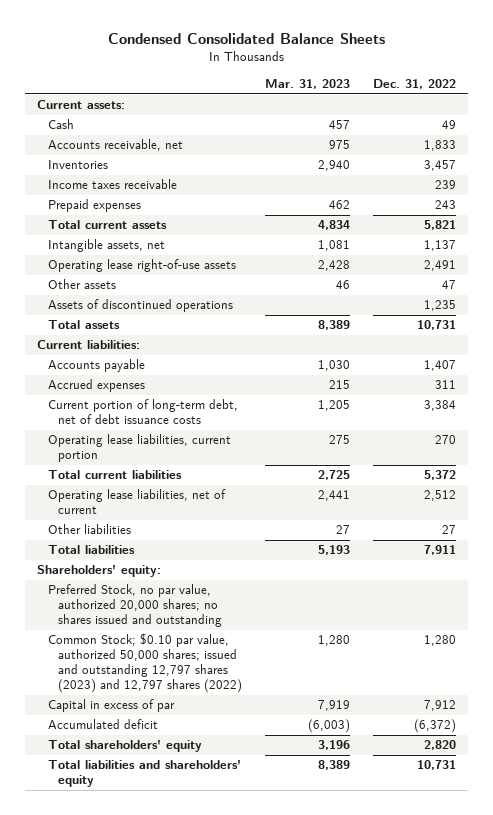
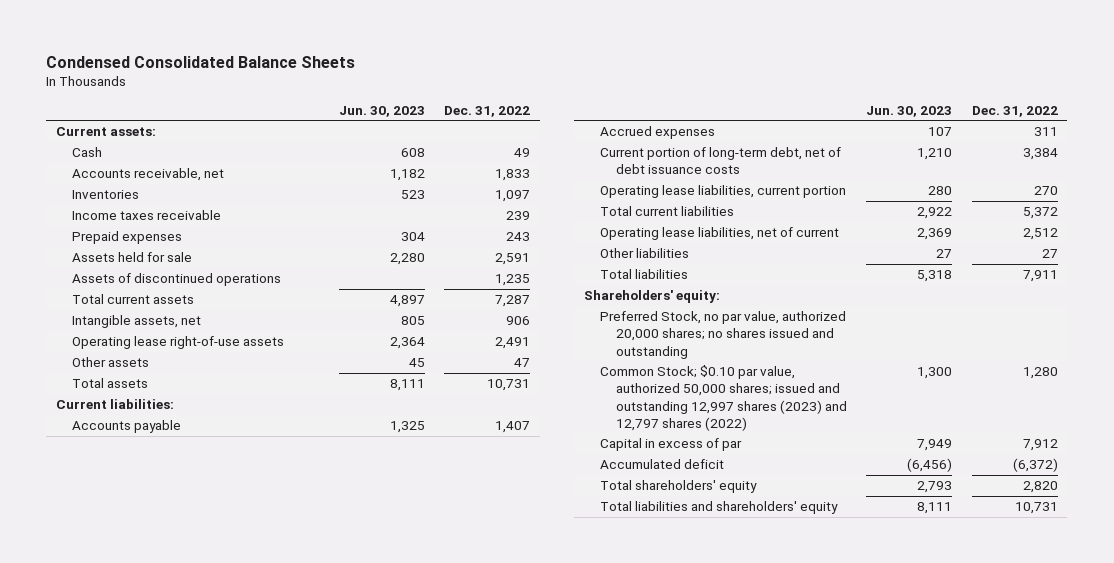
- | Mar. 31, 2023 | Dec. 31, 2022
+ | Jun. 30, 2023 | Dec. 31, 2022
- Inventories | 2,940 | 3,457
+ Inventories | 523 | 1,097
- Total current assets | 4,834 | 5,821
- Intangible assets, net | 1,081 | 1,137
+ Assets held for sale | 2,280 | 2,591
moved up: Assets of discontinued operations | | 1,235
+ Total current assets | 4,897 | 7,287
+ Intangible assets, net | 805 | 906
- Common Stock; $0.10 par value, authorized 50,000 shares; issued and outstanding 12,797 shares (2023) and 12,797 shares (2022) | 1,280 | 1,280
+ Common Stock; $0.10 par value, authorized 50,000 shares; issued and outstanding 12,997 shares (2023) and 12,797 shares (2022) | 1,300 | 1,280

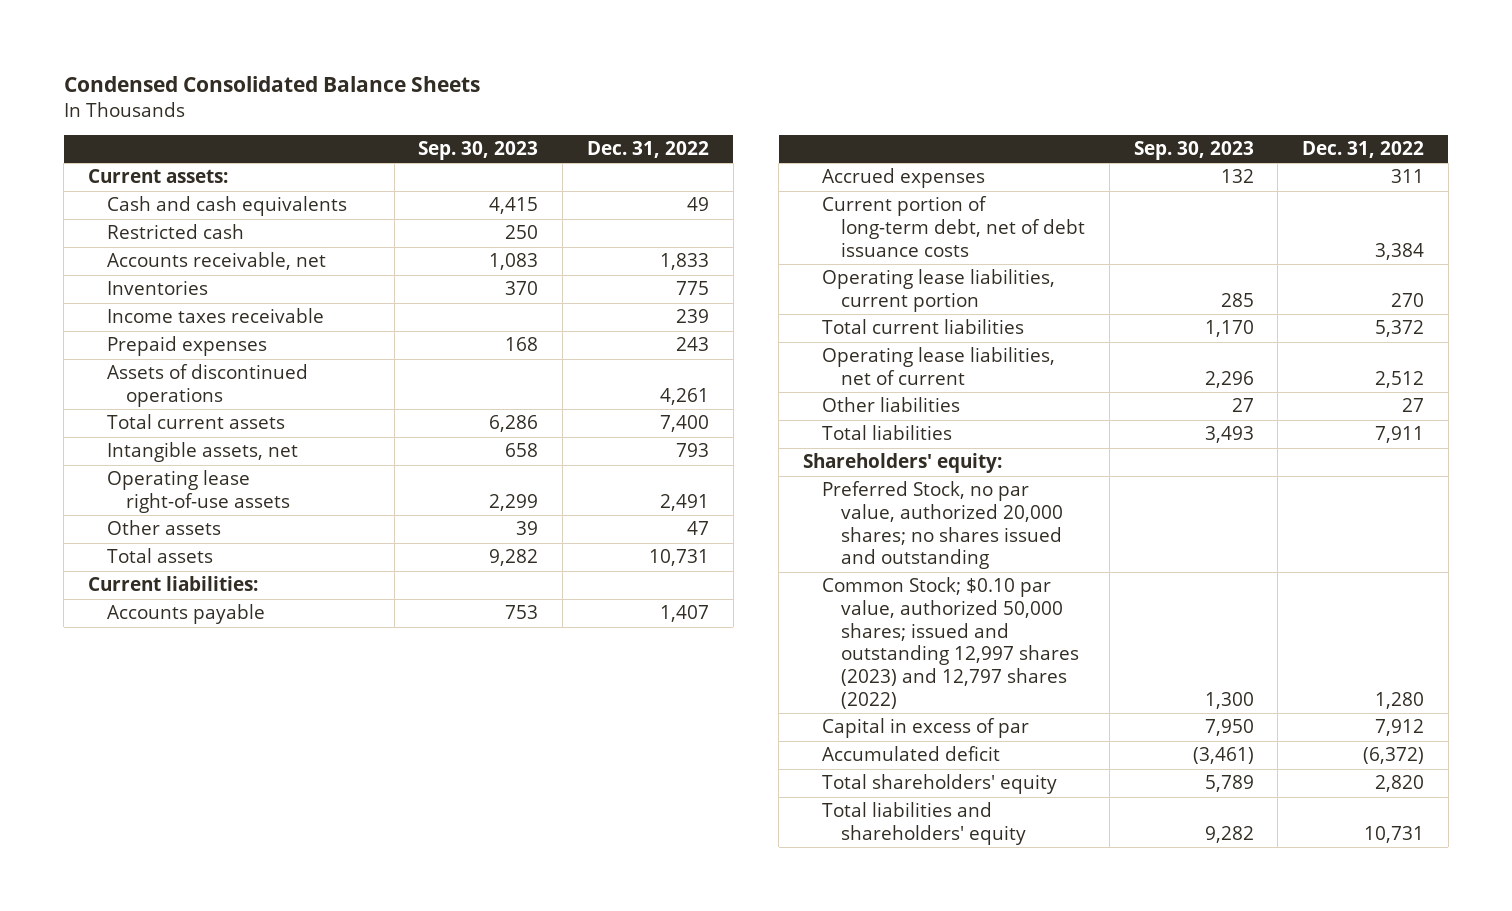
- | Jun. 30, 2023 | Dec. 31, 2022
+ | Sep. 30, 2023 | Dec. 31, 2022
- Cash | 608 | 49
+ Cash and cash equivalents | 4,415 | 49
+ Restricted cash | 250 |
- Inventories | 523 | 1,097
+ Inventories | 370 | 775
- Assets held for sale | 2,280 | 2,591
- Assets of discontinued operations | | 1,235
- Total current assets | 4,897 | 7,287
- Intangible assets, net | 805 | 906
+ Assets of discontinued operations | | 4,261
+ Total current assets | 6,286 | 7,400
+ Intangible assets, net | 658 | 793

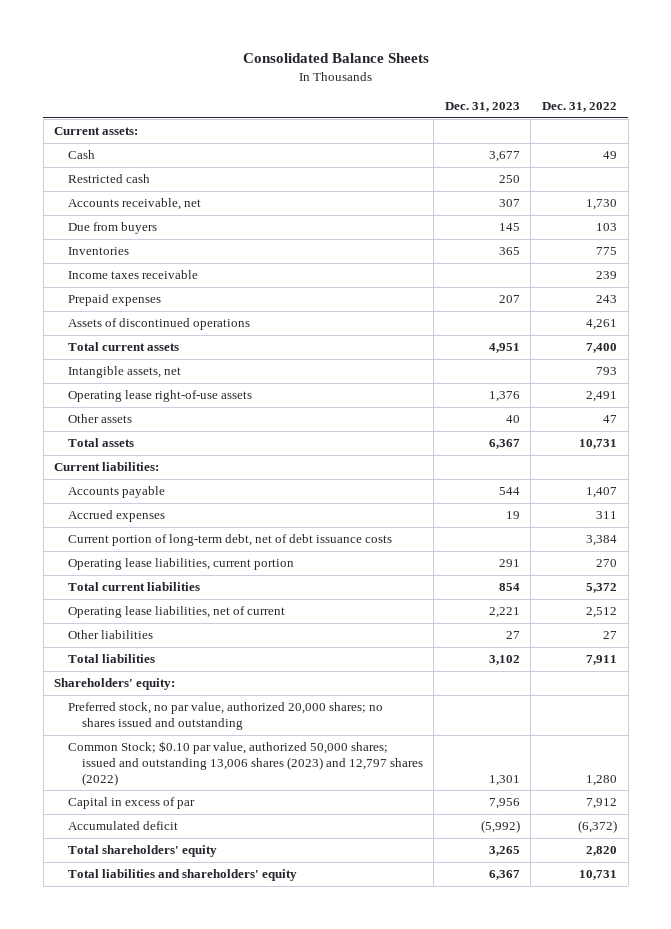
- Condensed Consolidated Balance Sheets
+ Consolidated Balance Sheets
- | Sep. 30, 2023 | Dec. 31, 2022
+ | Dec. 31, 2023 | Dec. 31, 2022
- Cash and cash equivalents | 4,415 | 49
+ Cash | 3,677 | 49
- Accounts receivable, net | 1,083 | 1,833
+ Accounts receivable, net | 307 | 1,730
+ Due from buyers | 145 | 103
- Preferred Stock, no par value, authorized 20,000 shares; no shares issued and outstanding
- Common Stock; $0.10 par value, authorized 50,000 shares; issued and outstanding 12,997 shares (2023) and 12,797 shares (2022) | 1,300 | 1,280
+ Preferred stock, no par value, authorized 20,000 shares; no shares issued and outstanding
+ Common Stock; $0.10 par value, authorized 50,000 shares; issued and outstanding 13,006 shares (2023) and 12,797 shares (2022) | 1,301 | 1,280

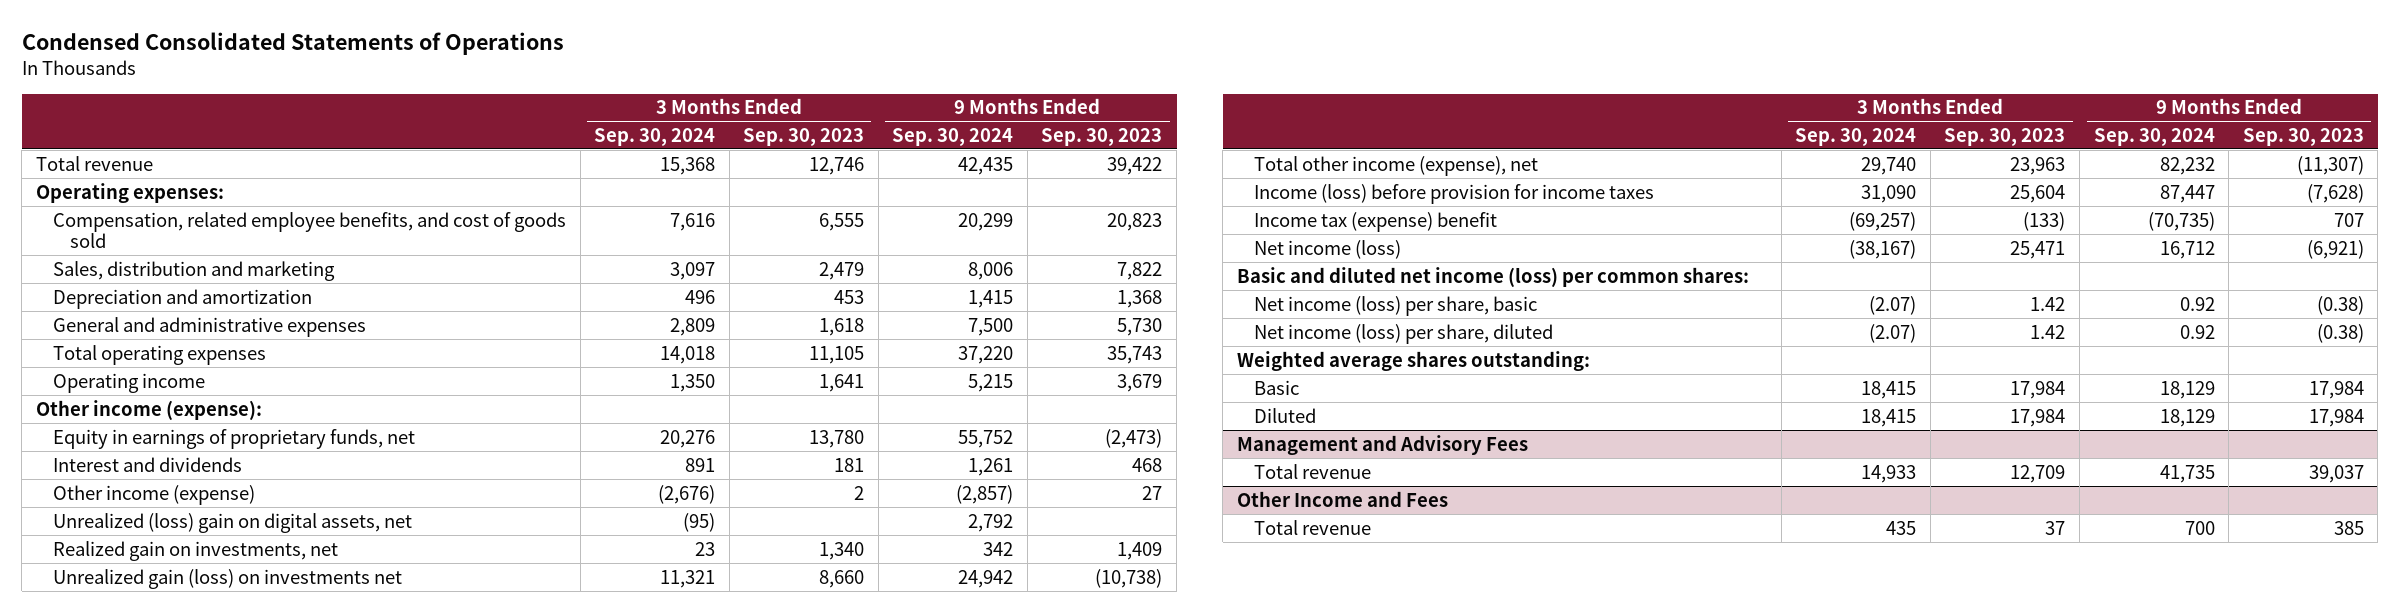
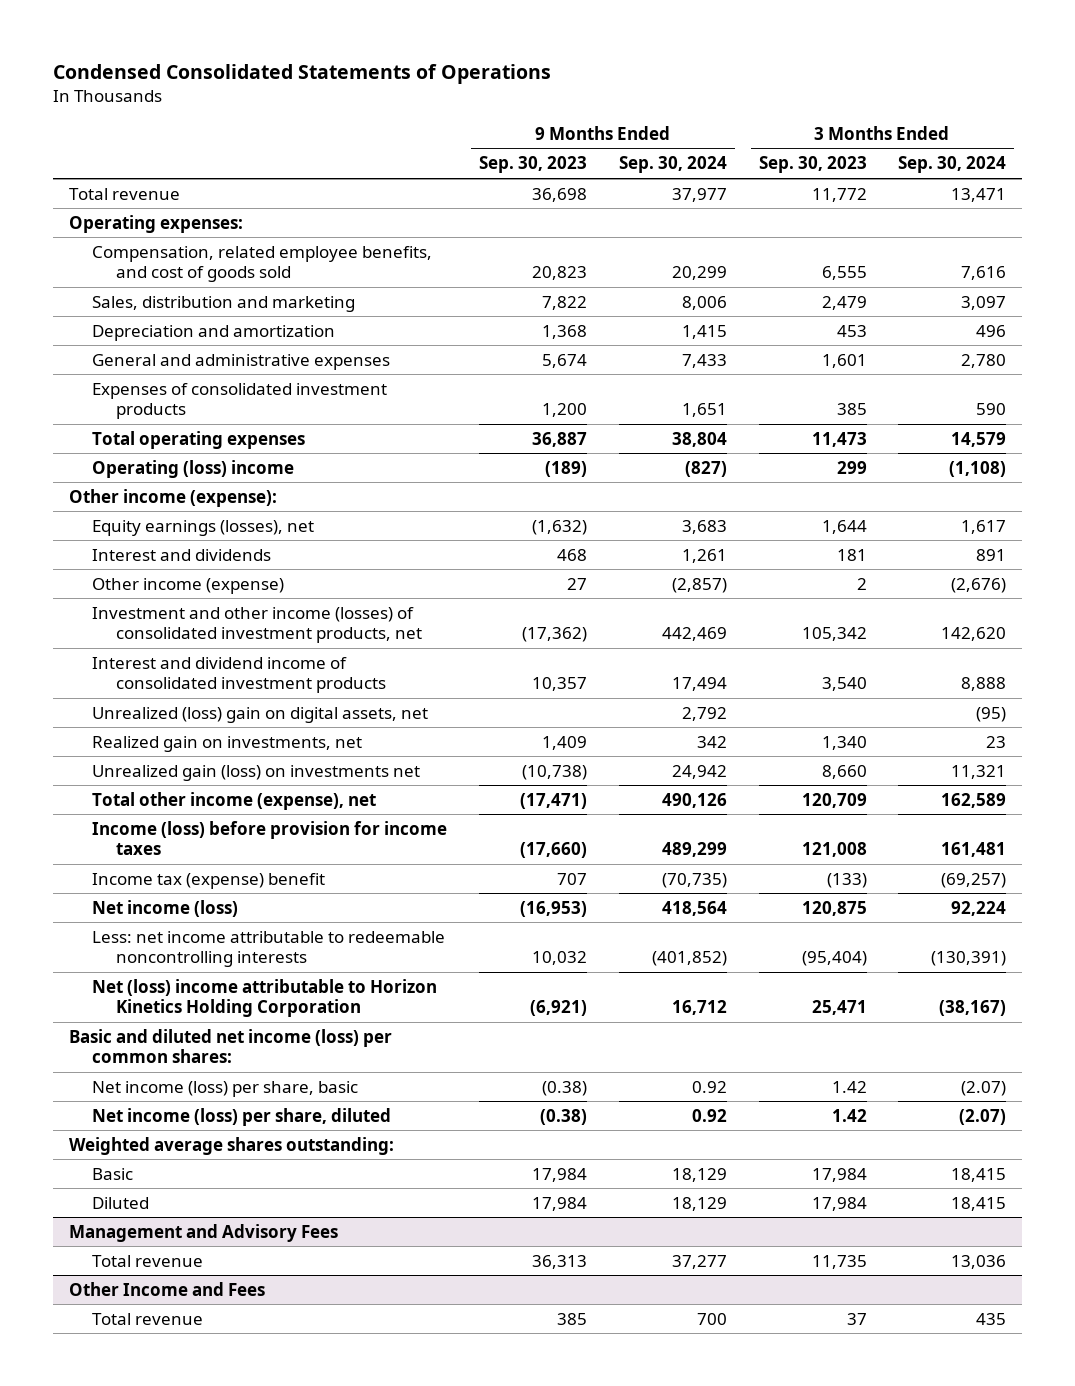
- | 3 Months Ended Sep. 30, 2024 | 3 Months Ended Sep. 30, 2023 | 9 Months Ended Sep. 30, 2024 | 9 Months Ended Sep. 30, 2023
+ | 9 Months Ended Sep. 30, 2023 | 9 Months Ended Sep. 30, 2024 | 3 Months Ended Sep. 30, 2023 | 3 Months Ended Sep. 30, 2024
- Total revenue | 15,368 | 12,746 | 42,435 | 39,422
+ Total revenue | 36,698 | 37,977 | 11,772 | 13,471
- General and administrative expenses | 2,809 | 1,618 | 7,500 | 5,730
- Total operating expenses | 14,018 | 11,105 | 37,220 | 35,743
- Operating income | 1,350 | 1,641 | 5,215 | 3,679
+ General and administrative expenses | 5,674 | 7,433 | 1,601 | 2,780
+ Expenses of consolidated investment products | 1,200 | 1,651 | 385 | 590
+ Total operating expenses | 36,887 | 38,804 | 11,473 | 14,579
+ Operating (loss) income | (189) | (827) | 299 | (1,108)
- Equity in earnings of proprietary funds, net | 20,276 | 13,780 | 55,752 | (2,473)
+ Equity earnings (losses), net | (1,632) | 3,683 | 1,644 | 1,617
+ Investment and other income (losses) of consolidated investment products, net | (17,362) | 442,469 | 105,342 | 142,620
+ Interest and dividend income of consolidated investment products | 10,357 | 17,494 | 3,540 | 8,888
- Total other income (expense), net | 29,740 | 23,963 | 82,232 | (11,307)
- Income (loss) before provision for income taxes | 31,090 | 25,604 | 87,447 | (7,628)
+ Total other income (expense), net | (17,471) | 490,126 | 120,709 | 162,589
+ Income (loss) before provision for income taxes | (17,660) | 489,299 | 121,008 | 161,481
- Net income (loss) | (38,167) | 25,471 | 16,712 | (6,921)
+ Net income (loss) | (16,953) | 418,564 | 120,875 | 92,224
+ Less: net income attributable to redeemable noncontrolling interests | 10,032 | (401,852) | (95,404) | (130,391)
+ Net (loss) income attributable to Horizon Kinetics Holding Corporation | (6,921) | 16,712 | 25,471 | (38,167)
@ Management and Advisory Fees
- Total revenue | 14,933 | 12,709 | 41,735 | 39,037
+ Total revenue | 36,313 | 37,277 | 11,735 | 13,036

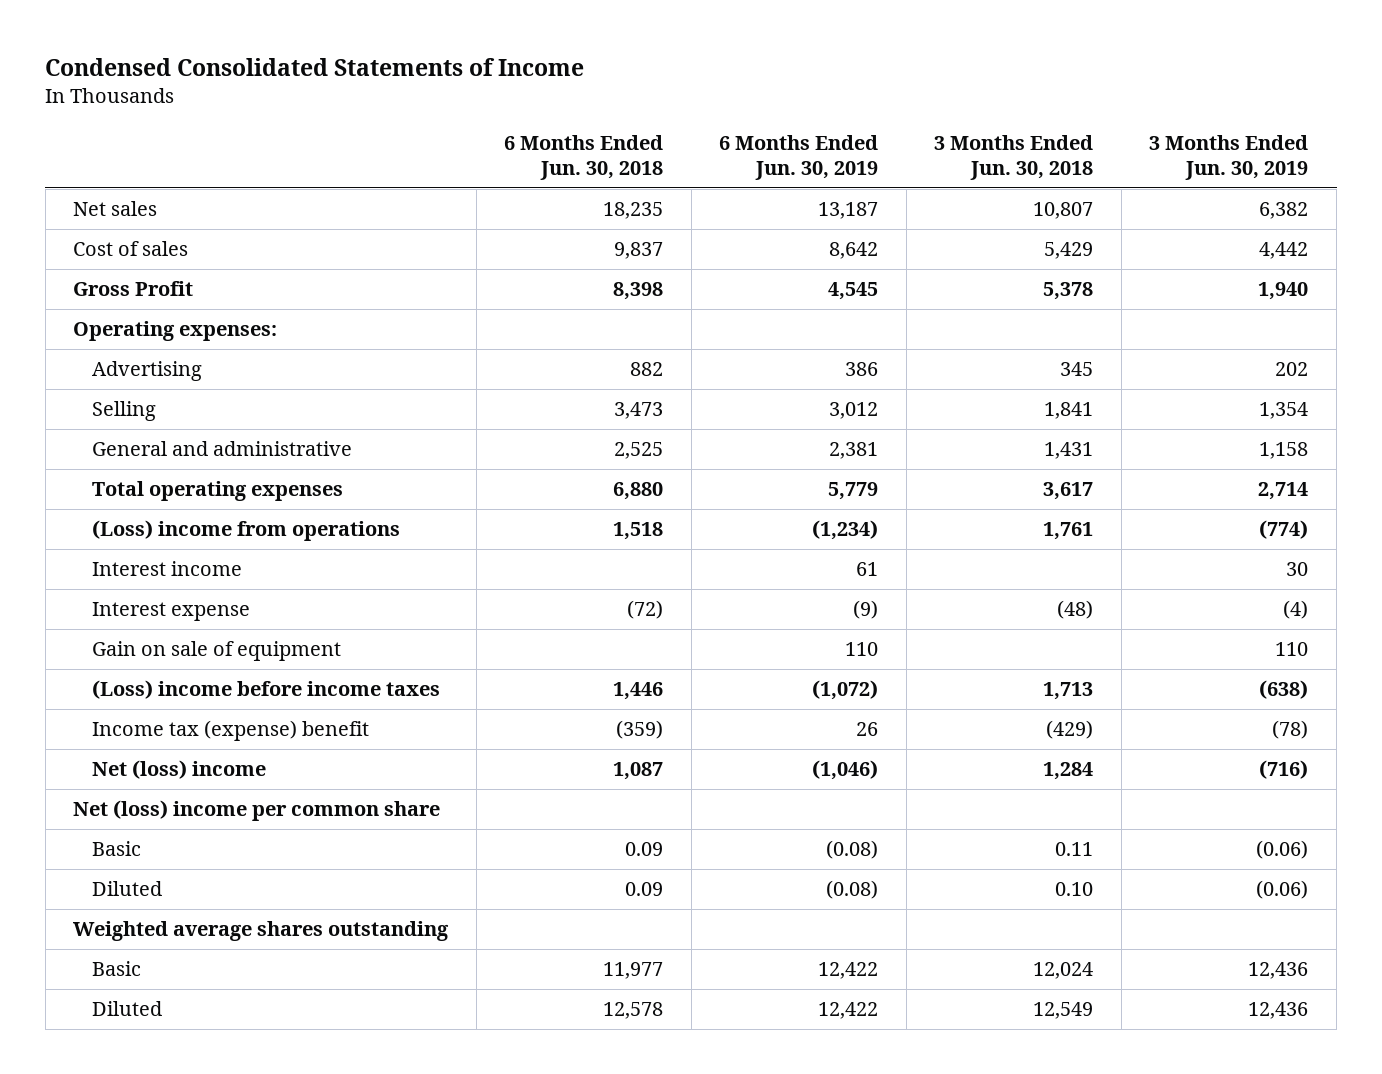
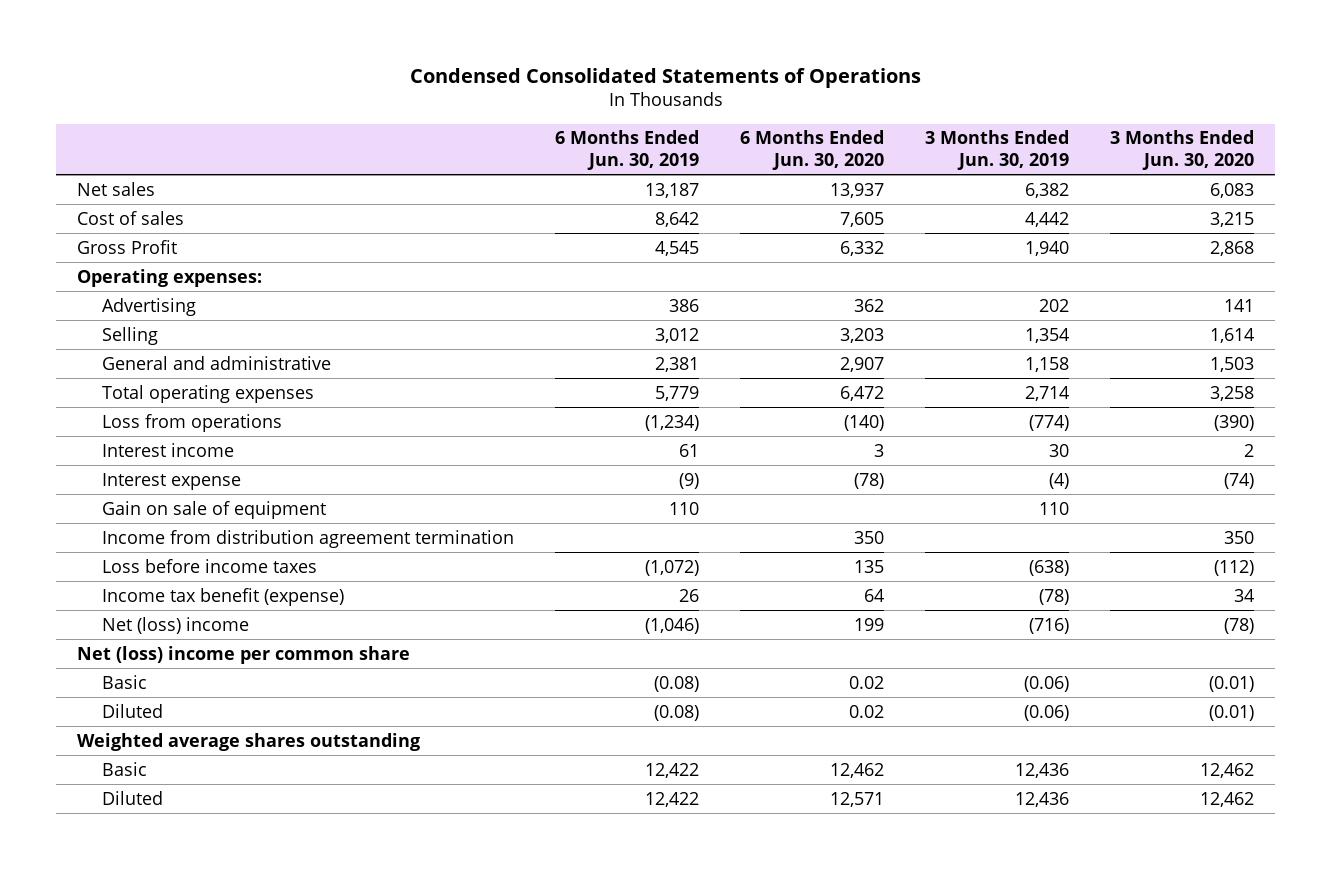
- Condensed Consolidated Statements of Income
+ Condensed Consolidated Statements of Operations
- | 6 Months Ended Jun. 30, 2018 | 6 Months Ended Jun. 30, 2019 | 3 Months Ended Jun. 30, 2018 | 3 Months Ended Jun. 30, 2019
+ | 6 Months Ended Jun. 30, 2019 | 6 Months Ended Jun. 30, 2020 | 3 Months Ended Jun. 30, 2019 | 3 Months Ended Jun. 30, 2020
- (Loss) income from operations | 1,518 | (1,234) | 1,761 | (774)
+ Loss from operations | (1,234) | (140) | (774) | (390)
- (Loss) income before income taxes | 1,446 | (1,072) | 1,713 | (638)
- Income tax (expense) benefit | (359) | 26 | (429) | (78)
+ Income from distribution agreement termination | | 350 | | 350
+ Loss before income taxes | (1,072) | 135 | (638) | (112)
+ Income tax benefit (expense) | 26 | 64 | (78) | 34

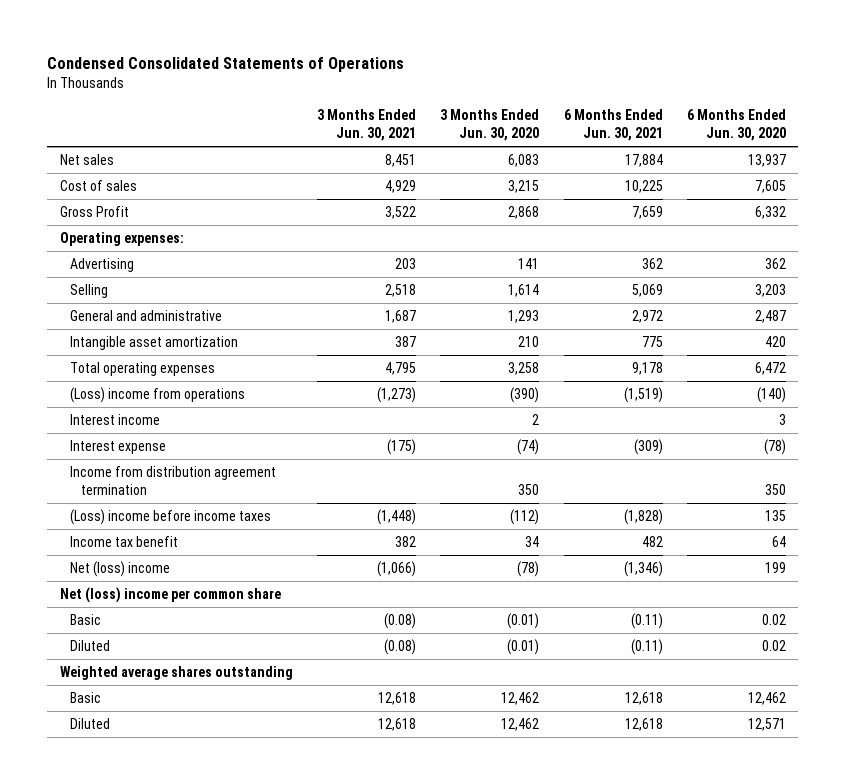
- | 6 Months Ended Jun. 30, 2019 | 6 Months Ended Jun. 30, 2020 | 3 Months Ended Jun. 30, 2019 | 3 Months Ended Jun. 30, 2020
+ | 3 Months Ended Jun. 30, 2021 | 3 Months Ended Jun. 30, 2020 | 6 Months Ended Jun. 30, 2021 | 6 Months Ended Jun. 30, 2020
- General and administrative | 2,381 | 2,907 | 1,158 | 1,503
+ General and administrative | 1,687 | 1,293 | 2,972 | 2,487
+ Intangible asset amortization | 387 | 210 | 775 | 420
- Loss from operations | (1,234) | (140) | (774) | (390)
+ (Loss) income from operations | (1,273) | (390) | (1,519) | (140)
- Gain on sale of equipment | 110 | | 110 |
- Loss before income taxes | (1,072) | 135 | (638) | (112)
- Income tax benefit (expense) | 26 | 64 | (78) | 34
+ (Loss) income before income taxes | (1,448) | (112) | (1,828) | 135
+ Income tax benefit | 382 | 34 | 482 | 64

